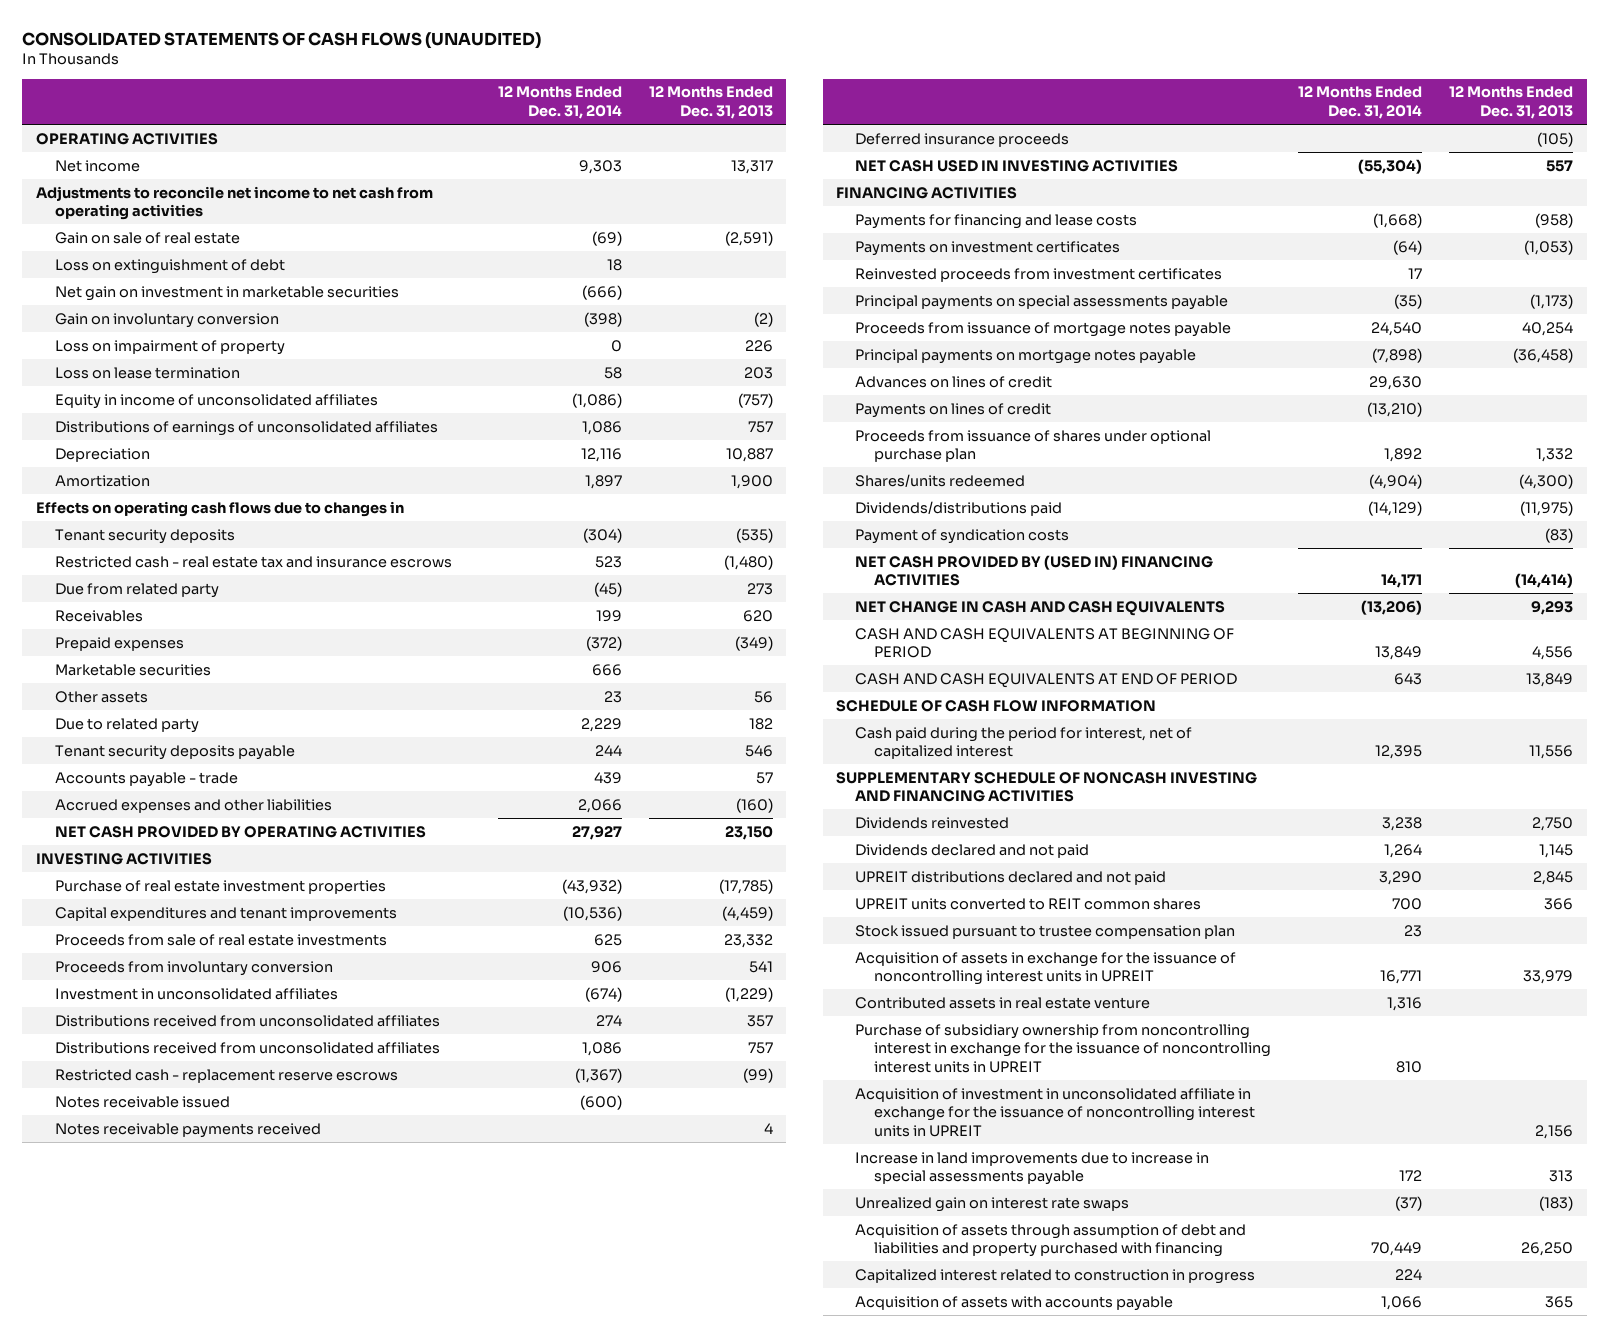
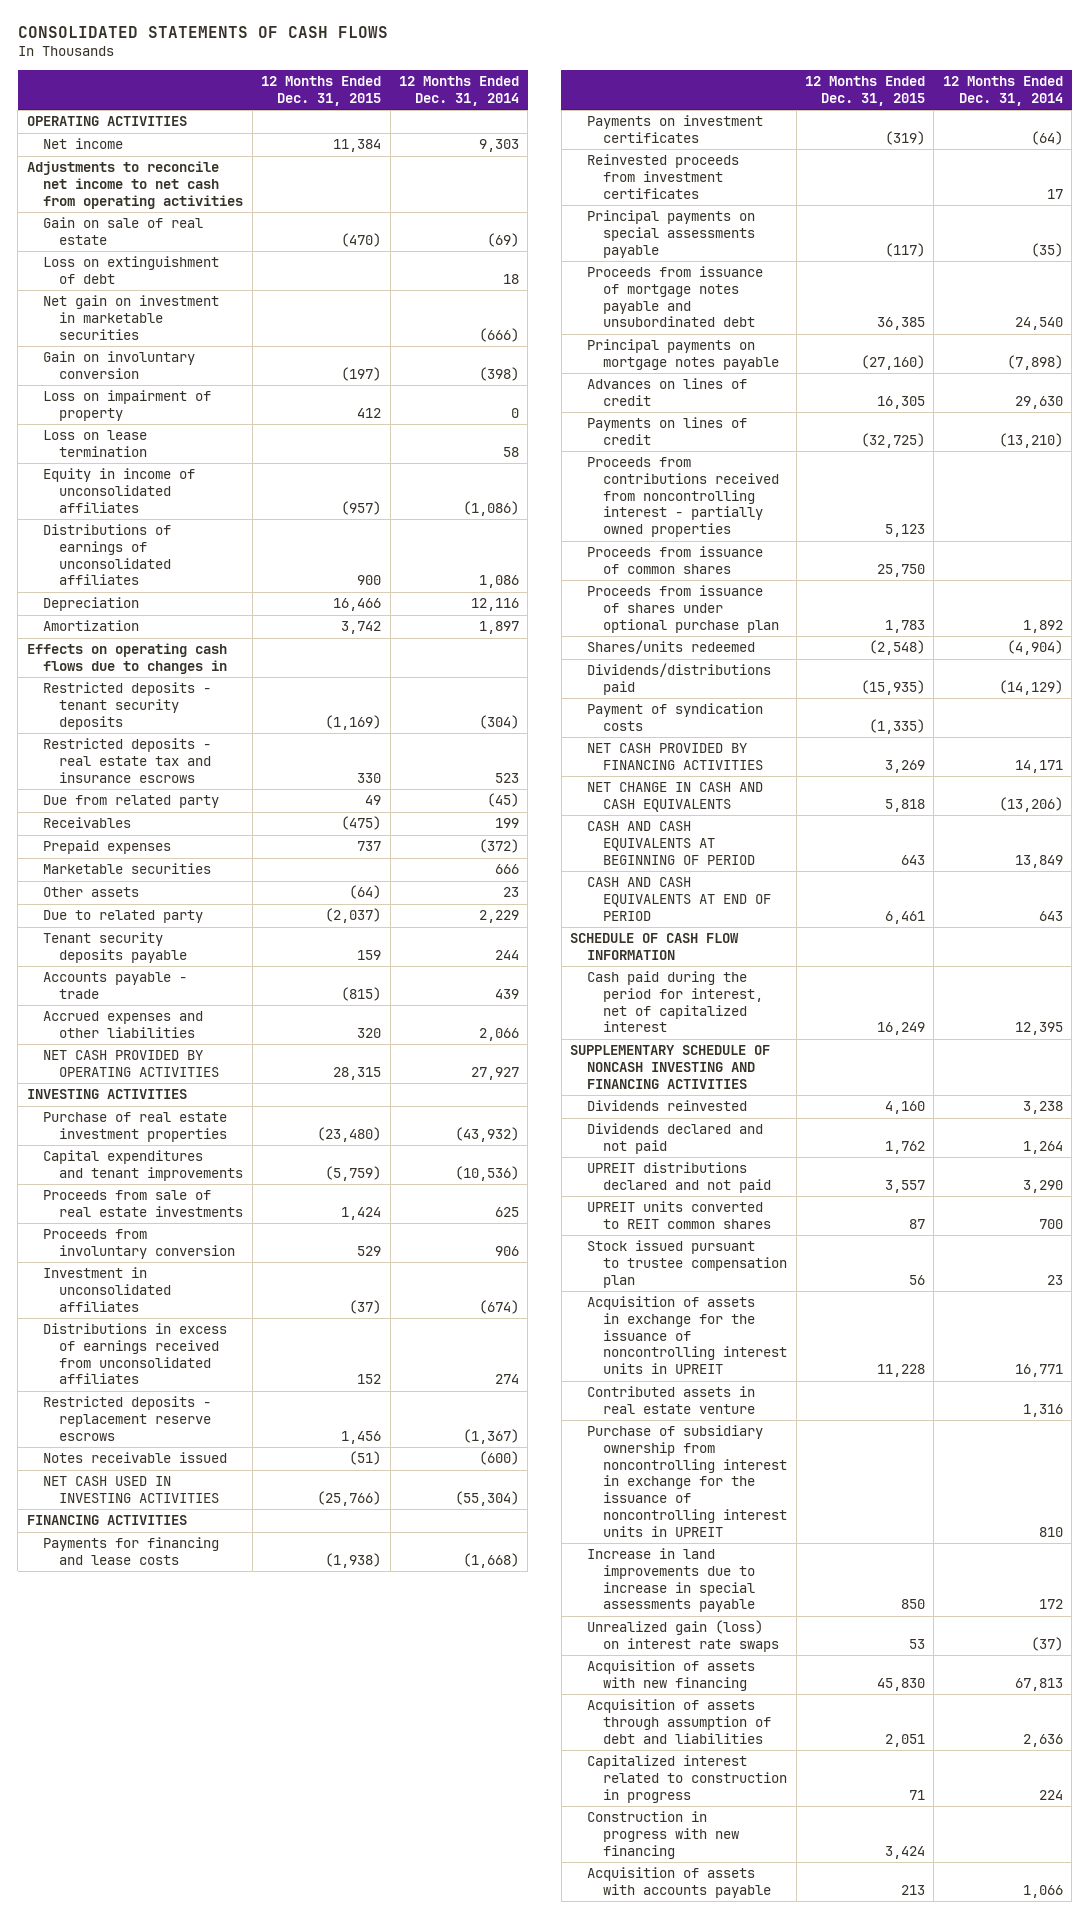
- CONSOLIDATED STATEMENTS OF CASH FLOWS (UNAUDITED)
+ CONSOLIDATED STATEMENTS OF CASH FLOWS
- | 12 Months Ended Dec. 31, 2014 | 12 Months Ended Dec. 31, 2013
+ | 12 Months Ended Dec. 31, 2015 | 12 Months Ended Dec. 31, 2014
- Tenant security deposits | (304) | (535)
- Restricted cash - real estate tax and insurance escrows | 523 | (1,480)
+ Restricted deposits - tenant security deposits | (1,169) | (304)
+ Restricted deposits - real estate tax and insurance escrows | 330 | 523
- Distributions received from unconsolidated affiliates | 274 | 357
- Distributions received from unconsolidated affiliates | 1,086 | 757
- Restricted cash - replacement reserve escrows | (1,367) | (99)
+ Distributions in excess of earnings received from unconsolidated affiliates | 152 | 274
+ Restricted deposits - replacement reserve escrows | 1,456 | (1,367)
- Notes receivable payments received | | 4
- Deferred insurance proceeds | | (105)
- Proceeds from issuance of mortgage notes payable | 24,540 | 40,254
+ Proceeds from issuance of mortgage notes payable and unsubordinated debt | 36,385 | 24,540
+ Proceeds from contributions received from noncontrolling interest - partially owned properties | 5,123 |
+ Proceeds from issuance of common shares | 25,750 |
- NET CASH PROVIDED BY (USED IN) FINANCING ACTIVITIES | 14,171 | (14,414)
+ NET CASH PROVIDED BY FINANCING ACTIVITIES | 3,269 | 14,171
- Acquisition of investment in unconsolidated affiliate in exchange for the issuance of noncontrolling interest units in UPREIT | | 2,156
- Unrealized gain on interest rate swaps | (37) | (183)
- Acquisition of assets through assumption of debt and liabilities and property purchased with financing | 70,449 | 26,250
+ Unrealized gain (loss) on interest rate swaps | 53 | (37)
+ Acquisition of assets with new financing | 45,830 | 67,813
+ Acquisition of assets through assumption of debt and liabilities | 2,051 | 2,636
+ Construction in progress with new financing | 3,424 |

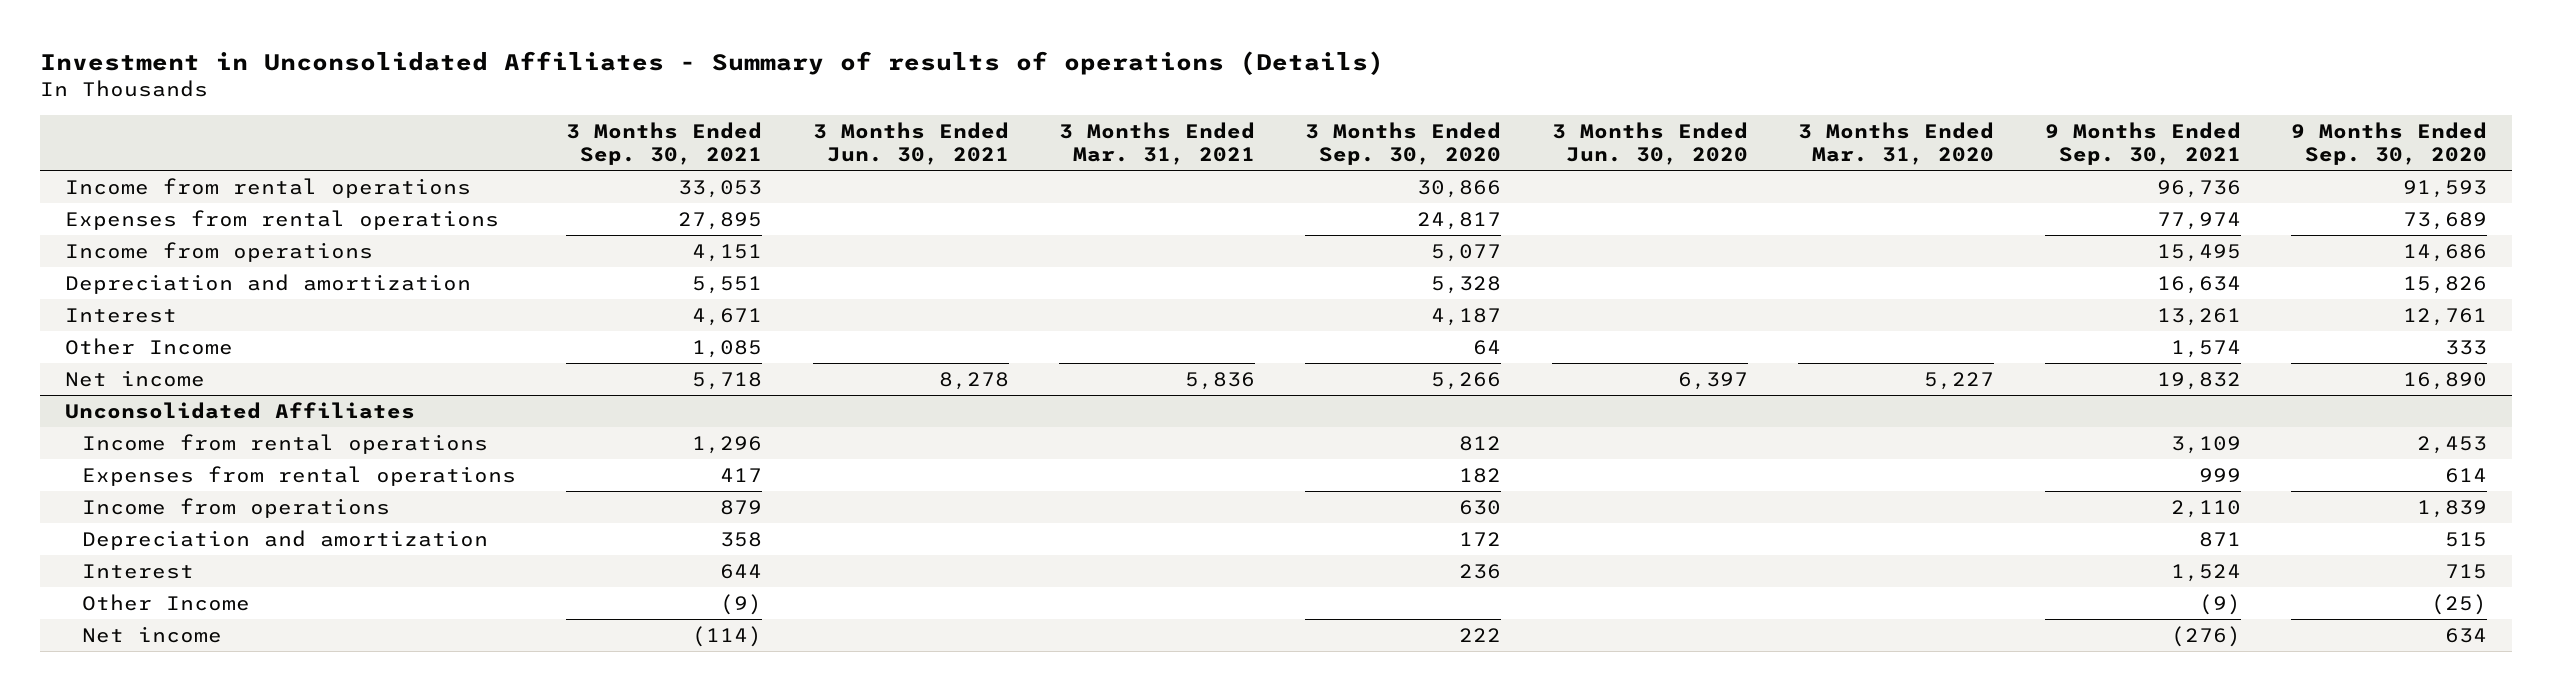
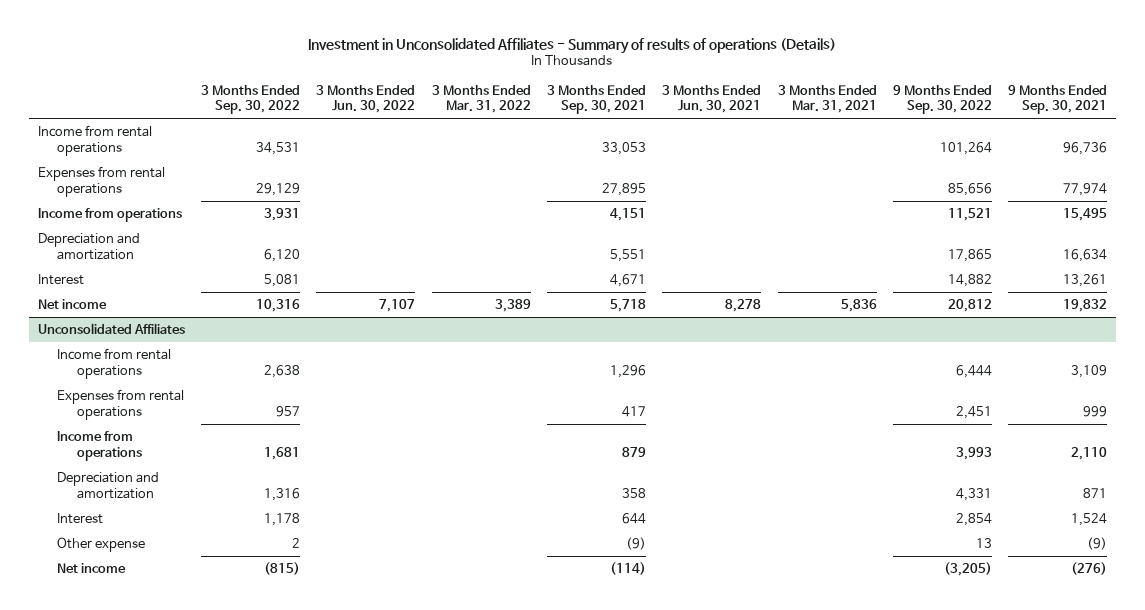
- | 3 Months Ended Sep. 30, 2021 | 3 Months Ended Jun. 30, 2021 | 3 Months Ended Mar. 31, 2021 | 3 Months Ended Sep. 30, 2020 | 3 Months Ended Jun. 30, 2020 | 3 Months Ended Mar. 31, 2020 | 9 Months Ended Sep. 30, 2021 | 9 Months Ended Sep. 30, 2020
+ | 3 Months Ended Sep. 30, 2022 | 3 Months Ended Jun. 30, 2022 | 3 Months Ended Mar. 31, 2022 | 3 Months Ended Sep. 30, 2021 | 3 Months Ended Jun. 30, 2021 | 3 Months Ended Mar. 31, 2021 | 9 Months Ended Sep. 30, 2022 | 9 Months Ended Sep. 30, 2021
- Other Income | 1,085 | | | 64 | | | 1,574 | 333
@ Unconsolidated Affiliates
- Other Income | (9) | | | | | | (9) | (25)
+ Other expense | 2 | | | (9) | | | 13 | (9)

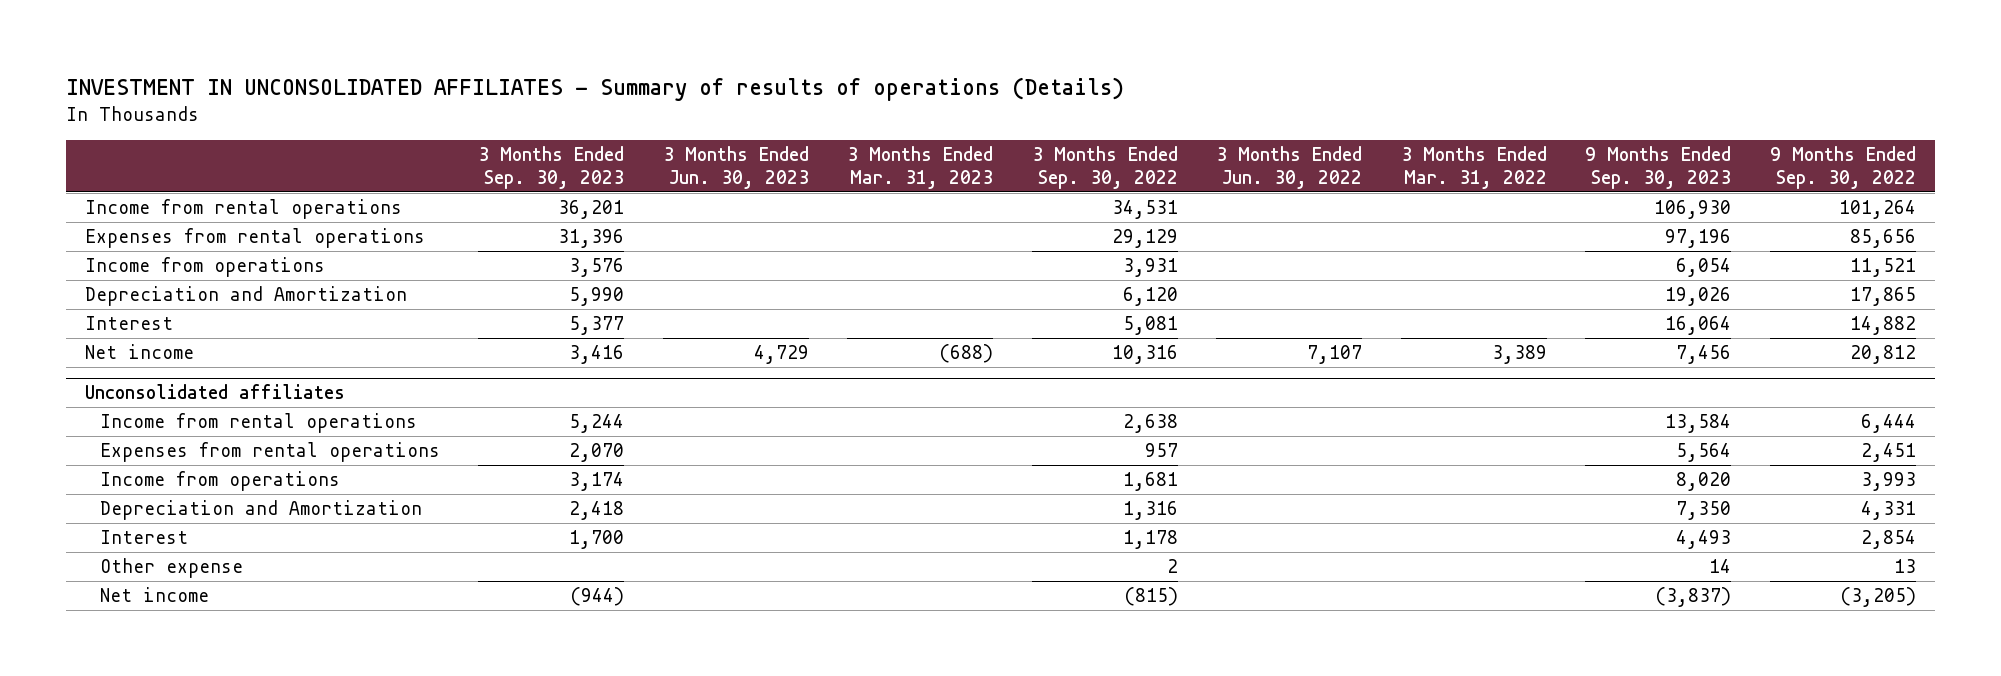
- Investment in Unconsolidated Affiliates - Summary of results of operations (Details)
+ INVESTMENT IN UNCONSOLIDATED AFFILIATES - Summary of results of operations (Details)
- | 3 Months Ended Sep. 30, 2022 | 3 Months Ended Jun. 30, 2022 | 3 Months Ended Mar. 31, 2022 | 3 Months Ended Sep. 30, 2021 | 3 Months Ended Jun. 30, 2021 | 3 Months Ended Mar. 31, 2021 | 9 Months Ended Sep. 30, 2022 | 9 Months Ended Sep. 30, 2021
+ | 3 Months Ended Sep. 30, 2023 | 3 Months Ended Jun. 30, 2023 | 3 Months Ended Mar. 31, 2023 | 3 Months Ended Sep. 30, 2022 | 3 Months Ended Jun. 30, 2022 | 3 Months Ended Mar. 31, 2022 | 9 Months Ended Sep. 30, 2023 | 9 Months Ended Sep. 30, 2022
- Depreciation and amortization | 6,120 | | | 5,551 | | | 17,865 | 16,634
+ Depreciation and Amortization | 5,990 | | | 6,120 | | | 19,026 | 17,865
- Unconsolidated Affiliates
+ Unconsolidated affiliates
- Depreciation and amortization | 1,316 | | | 358 | | | 4,331 | 871
+ Depreciation and Amortization | 2,418 | | | 1,316 | | | 7,350 | 4,331

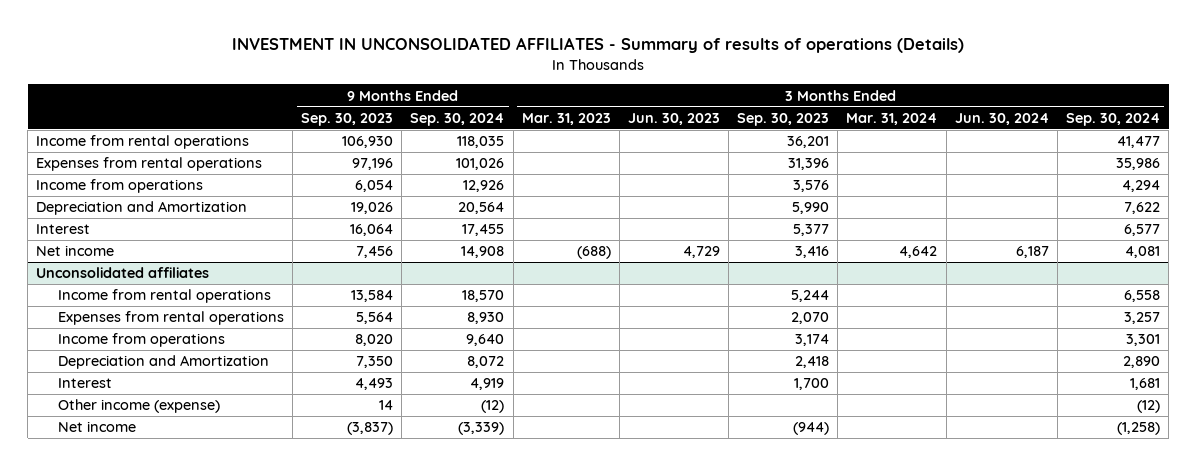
- | 3 Months Ended Sep. 30, 2023 | 3 Months Ended Jun. 30, 2023 | 3 Months Ended Mar. 31, 2023 | 3 Months Ended Sep. 30, 2022 | 3 Months Ended Jun. 30, 2022 | 3 Months Ended Mar. 31, 2022 | 9 Months Ended Sep. 30, 2023 | 9 Months Ended Sep. 30, 2022
+ | 9 Months Ended Sep. 30, 2023 | 9 Months Ended Sep. 30, 2024 | 3 Months Ended Mar. 31, 2023 | 3 Months Ended Jun. 30, 2023 | 3 Months Ended Sep. 30, 2023 | 3 Months Ended Mar. 31, 2024 | 3 Months Ended Jun. 30, 2024 | 3 Months Ended Sep. 30, 2024
@ Unconsolidated affiliates
- Other expense | | | | 2 | | | 14 | 13
+ Other income (expense) | 14 | (12) | | | | | | (12)

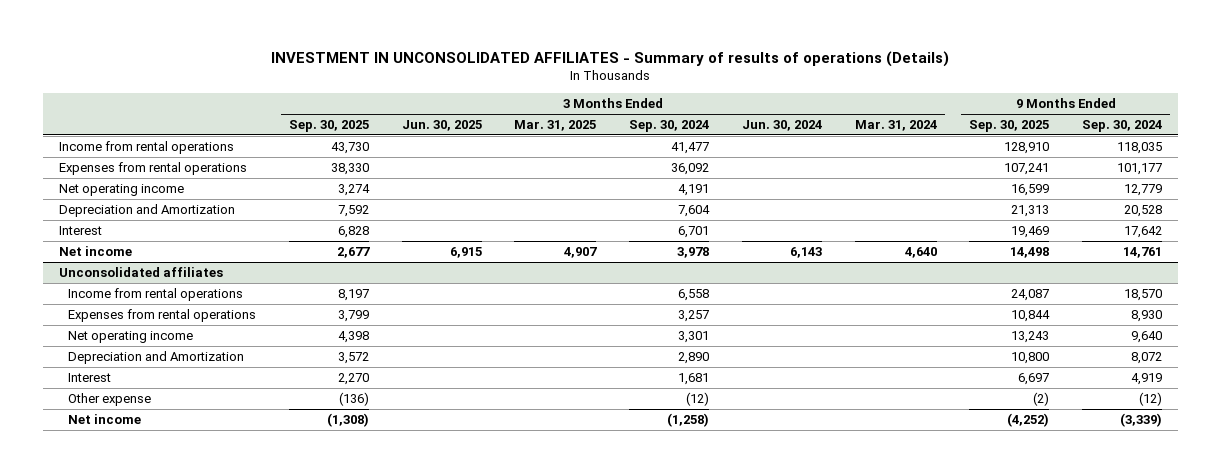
- | 9 Months Ended Sep. 30, 2023 | 9 Months Ended Sep. 30, 2024 | 3 Months Ended Mar. 31, 2023 | 3 Months Ended Jun. 30, 2023 | 3 Months Ended Sep. 30, 2023 | 3 Months Ended Mar. 31, 2024 | 3 Months Ended Jun. 30, 2024 | 3 Months Ended Sep. 30, 2024
+ | 3 Months Ended Sep. 30, 2025 | 3 Months Ended Jun. 30, 2025 | 3 Months Ended Mar. 31, 2025 | 3 Months Ended Sep. 30, 2024 | 3 Months Ended Jun. 30, 2024 | 3 Months Ended Mar. 31, 2024 | 9 Months Ended Sep. 30, 2025 | 9 Months Ended Sep. 30, 2024
- Expenses from rental operations | 97,196 | 101,026 | | | 31,396 | | | 35,986
- Income from operations | 6,054 | 12,926 | | | 3,576 | | | 4,294
- Depreciation and Amortization | 19,026 | 20,564 | | | 5,990 | | | 7,622
- Interest | 16,064 | 17,455 | | | 5,377 | | | 6,577
- Net income | 7,456 | 14,908 | (688) | 4,729 | 3,416 | 4,642 | 6,187 | 4,081
+ Expenses from rental operations | 38,330 | | | 36,092 | | | 107,241 | 101,177
+ Net operating income | 3,274 | | | 4,191 | | | 16,599 | 12,779
+ Depreciation and Amortization | 7,592 | | | 7,604 | | | 21,313 | 20,528
+ Interest | 6,828 | | | 6,701 | | | 19,469 | 17,642
+ Net income | 2,677 | 6,915 | 4,907 | 3,978 | 6,143 | 4,640 | 14,498 | 14,761
@ Unconsolidated affiliates
- Income from operations | 8,020 | 9,640 | | | 3,174 | | | 3,301
+ Net operating income | 4,398 | | | 3,301 | | | 13,243 | 9,640
- Other income (expense) | 14 | (12) | | | | | | (12)
+ Other expense | (136) | | | (12) | | | (2) | (12)

